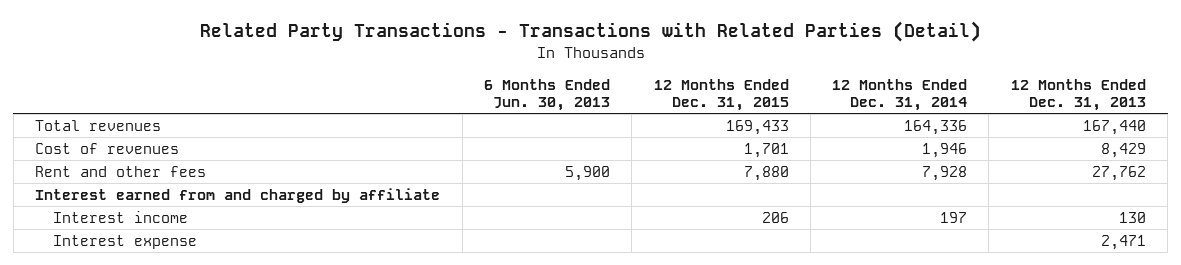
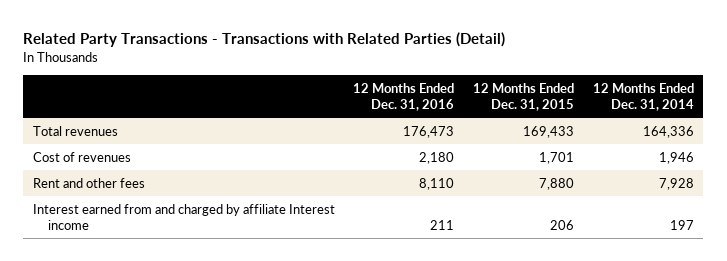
- | 6 Months Ended Jun. 30, 2013 | 12 Months Ended Dec. 31, 2015 | 12 Months Ended Dec. 31, 2014 | 12 Months Ended Dec. 31, 2013
+ | 12 Months Ended Dec. 31, 2016 | 12 Months Ended Dec. 31, 2015 | 12 Months Ended Dec. 31, 2014
- Interest earned from and charged by affiliate
- Interest income | | 206 | 197 | 130
- Interest expense | | | | 2,471
+ Interest earned from and charged by affiliate Interest income | 211 | 206 | 197

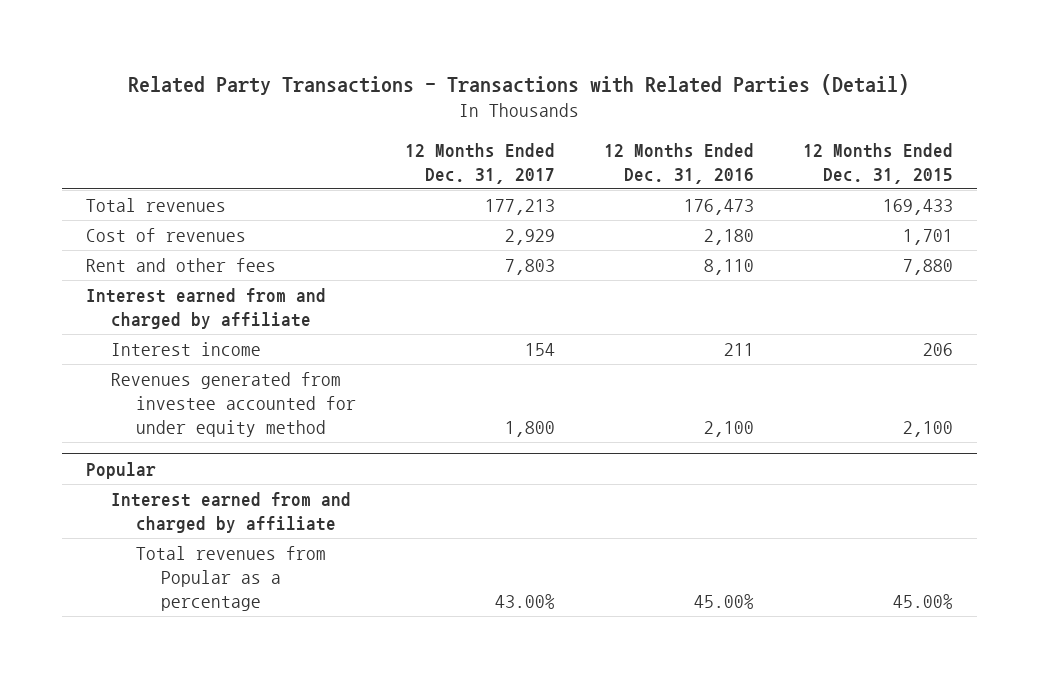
- | 12 Months Ended Dec. 31, 2016 | 12 Months Ended Dec. 31, 2015 | 12 Months Ended Dec. 31, 2014
+ | 12 Months Ended Dec. 31, 2017 | 12 Months Ended Dec. 31, 2016 | 12 Months Ended Dec. 31, 2015
- Interest earned from and charged by affiliate Interest income | 211 | 206 | 197
+ Interest earned from and charged by affiliate
+ Interest income | 154 | 211 | 206
+ Revenues generated from investee accounted for under equity method | 1,800 | 2,100 | 2,100
+ Popular
+ Interest earned from and charged by affiliate
+ Total revenues from Popular as a percentage | 43.00% | 45.00% | 45.00%

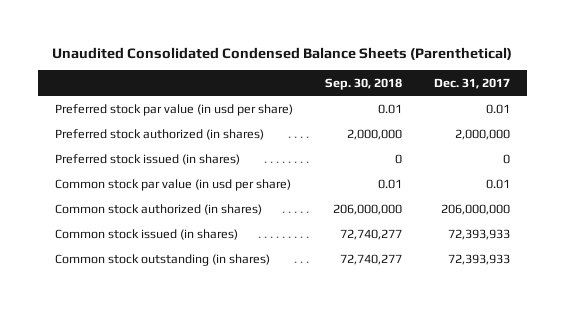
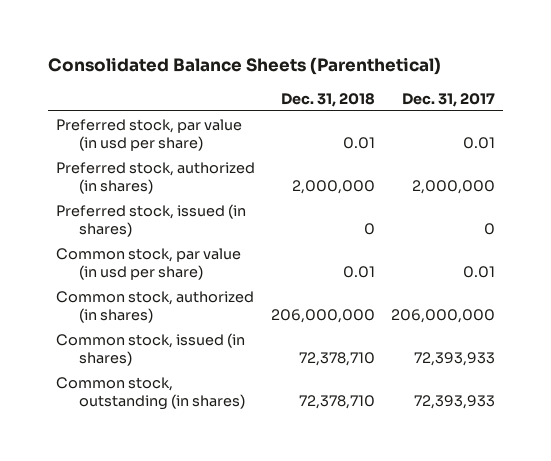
- Unaudited Consolidated Condensed Balance Sheets (Parenthetical)
+ Consolidated Balance Sheets (Parenthetical)
- | Sep. 30, 2018 | Dec. 31, 2017
+ | Dec. 31, 2018 | Dec. 31, 2017
- Preferred stock par value (in usd per share) | 0.01 | 0.01
- Preferred stock authorized (in shares) | 2,000,000 | 2,000,000
- Preferred stock issued (in shares) | 0 | 0
- Common stock par value (in usd per share) | 0.01 | 0.01
- Common stock authorized (in shares) | 206,000,000 | 206,000,000
- Common stock issued (in shares) | 72,740,277 | 72,393,933
- Common stock outstanding (in shares) | 72,740,277 | 72,393,933
+ Preferred stock, par value (in usd per share) | 0.01 | 0.01
+ Preferred stock, authorized (in shares) | 2,000,000 | 2,000,000
+ Preferred stock, issued (in shares) | 0 | 0
+ Common stock, par value (in usd per share) | 0.01 | 0.01
+ Common stock, authorized (in shares) | 206,000,000 | 206,000,000
+ Common stock, issued (in shares) | 72,378,710 | 72,393,933
+ Common stock, outstanding (in shares) | 72,378,710 | 72,393,933

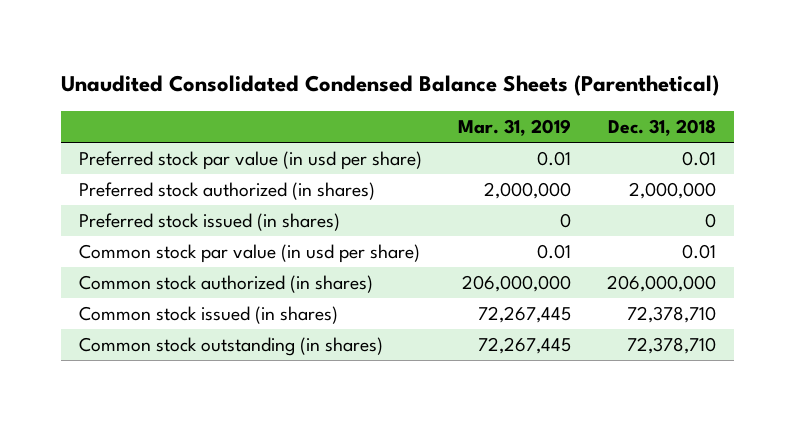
- Consolidated Balance Sheets (Parenthetical)
+ Unaudited Consolidated Condensed Balance Sheets (Parenthetical)
- | Dec. 31, 2018 | Dec. 31, 2017
+ | Mar. 31, 2019 | Dec. 31, 2018
- Preferred stock, par value (in usd per share) | 0.01 | 0.01
- Preferred stock, authorized (in shares) | 2,000,000 | 2,000,000
- Preferred stock, issued (in shares) | 0 | 0
- Common stock, par value (in usd per share) | 0.01 | 0.01
- Common stock, authorized (in shares) | 206,000,000 | 206,000,000
- Common stock, issued (in shares) | 72,378,710 | 72,393,933
- Common stock, outstanding (in shares) | 72,378,710 | 72,393,933
+ Preferred stock par value (in usd per share) | 0.01 | 0.01
+ Preferred stock authorized (in shares) | 2,000,000 | 2,000,000
+ Preferred stock issued (in shares) | 0 | 0
+ Common stock par value (in usd per share) | 0.01 | 0.01
+ Common stock authorized (in shares) | 206,000,000 | 206,000,000
+ Common stock issued (in shares) | 72,267,445 | 72,378,710
+ Common stock outstanding (in shares) | 72,267,445 | 72,378,710

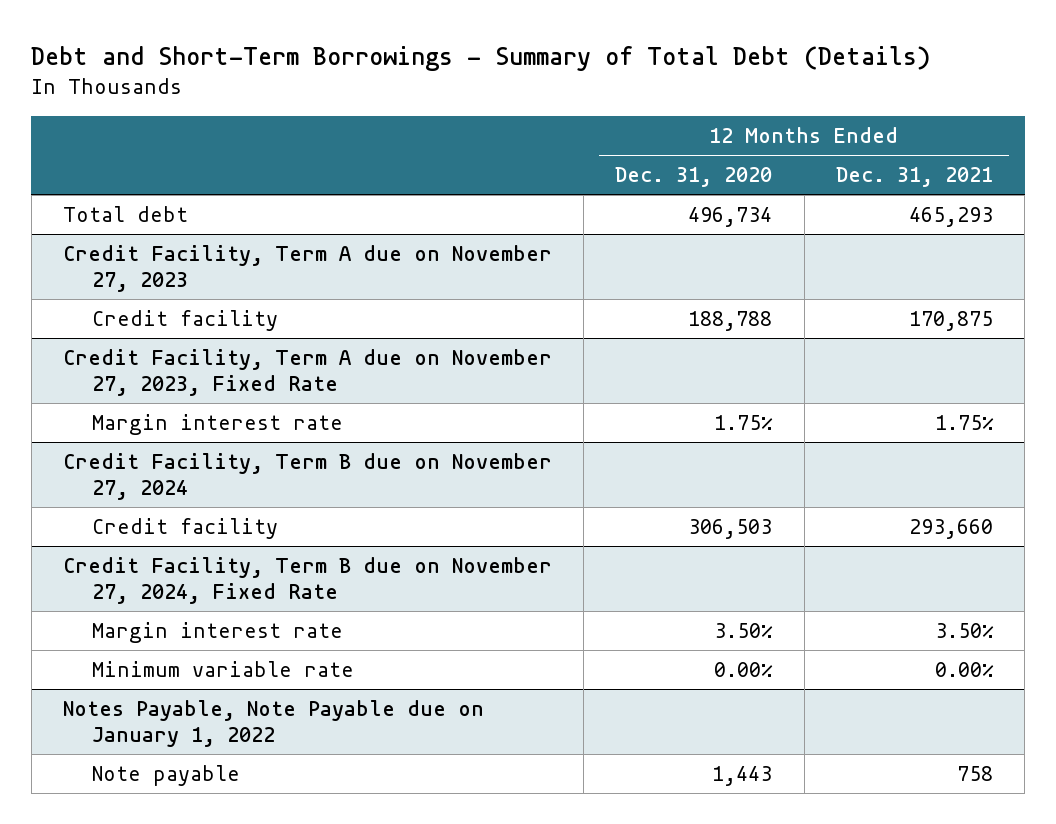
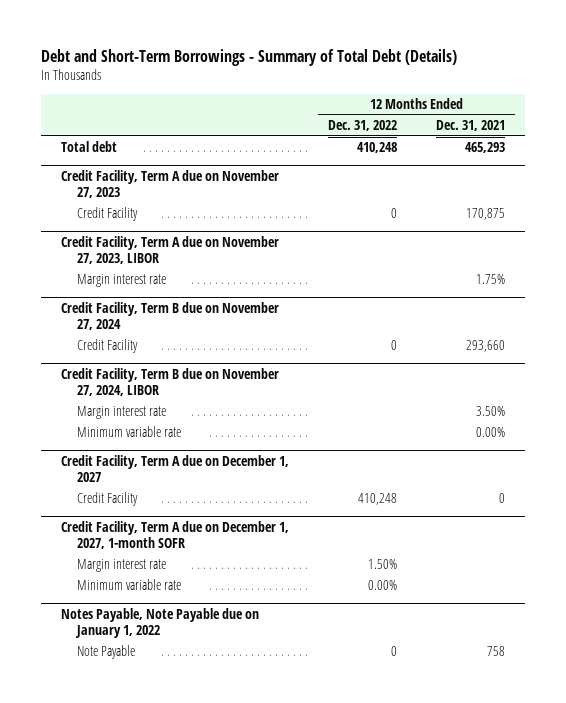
- | 12 Months Ended Dec. 31, 2020 | 12 Months Ended Dec. 31, 2021
+ | 12 Months Ended Dec. 31, 2022 | 12 Months Ended Dec. 31, 2021
@ Credit Facility, Term A due on November 27, 2023
- Credit facility | 188,788 | 170,875
- Credit Facility, Term A due on November 27, 2023, Fixed Rate
@ Credit Facility, Term A due on November 27, 2023
+ Credit Facility | 0 | 170,875
+ Credit Facility, Term A due on November 27, 2023, LIBOR
@ Credit Facility, Term B due on November 27, 2024
- Credit facility | 306,503 | 293,660
- Credit Facility, Term B due on November 27, 2024, Fixed Rate
@ Credit Facility, Term B due on November 27, 2024
+ Credit Facility | 0 | 293,660
+ Credit Facility, Term B due on November 27, 2024, LIBOR
+ Credit Facility, Term A due on December 1, 2027
+ Credit Facility | 410,248 | 0
+ Credit Facility, Term A due on December 1, 2027, 1-month SOFR
+ Margin interest rate | 1.50% |
+ Minimum variable rate | 0.00% |
@ Notes Payable, Note Payable due on January 1, 2022
- Note payable | 1,443 | 758
+ Note Payable | 0 | 758

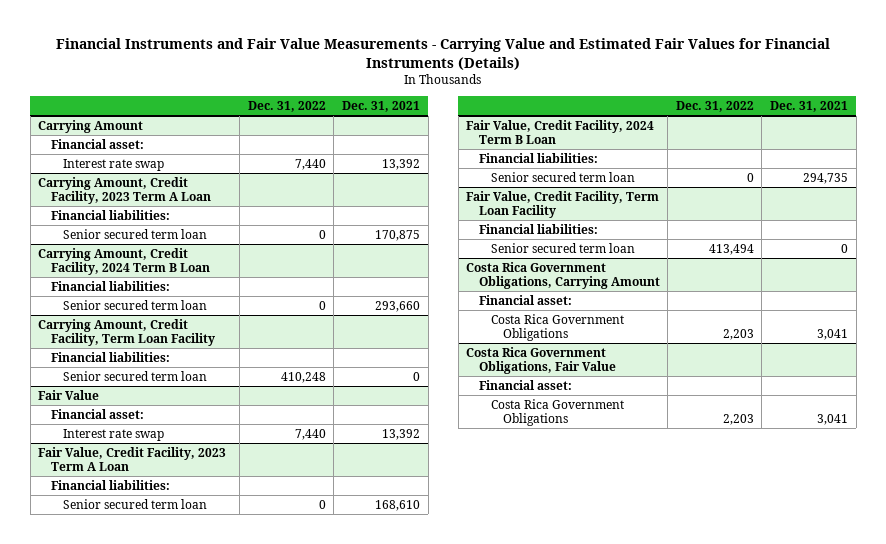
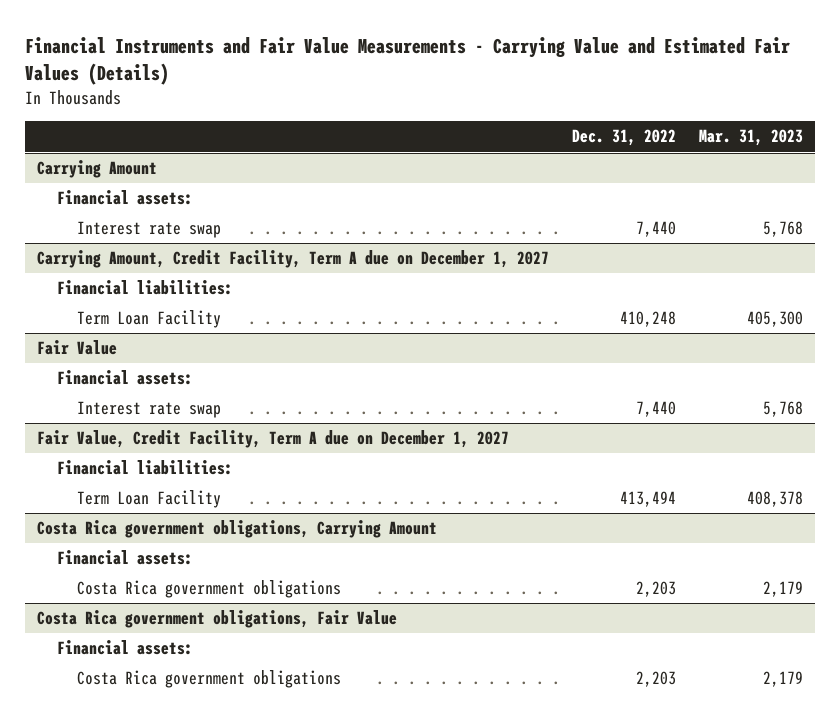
- Financial Instruments and Fair Value Measurements - Carrying Value and Estimated Fair Values for Financial Instruments (Details)
+ Financial Instruments and Fair Value Measurements - Carrying Value and Estimated Fair Values (Details)
- | Dec. 31, 2022 | Dec. 31, 2021
+ | Dec. 31, 2022 | Mar. 31, 2023
@ Carrying Amount
- Financial asset:
+ Financial assets:
- Carrying Amount, Credit Facility, 2023 Term A Loan
- Financial liabilities:
- Senior secured term loan | 0 | 170,875
- Carrying Amount, Credit Facility, 2024 Term B Loan
- Financial liabilities:
- Senior secured term loan | 0 | 293,660
- Carrying Amount, Credit Facility, Term Loan Facility
+ Carrying Amount, Credit Facility, Term A due on December 1, 2027
- Senior secured term loan | 410,248 | 0
+ Term Loan Facility | 410,248 | 405,300
@ Fair Value
- Financial asset:
+ Financial assets:
- Fair Value, Credit Facility, 2023 Term A Loan
- Financial liabilities:
- Senior secured term loan | 0 | 168,610
- Fair Value, Credit Facility, 2024 Term B Loan
- Financial liabilities:
- Senior secured term loan | 0 | 294,735
- Fair Value, Credit Facility, Term Loan Facility
+ Fair Value, Credit Facility, Term A due on December 1, 2027
- Senior secured term loan | 413,494 | 0
- Costa Rica Government Obligations, Carrying Amount
- Financial asset:
- Costa Rica Government Obligations | 2,203 | 3,041
- Costa Rica Government Obligations, Fair Value
- Financial asset:
- Costa Rica Government Obligations | 2,203 | 3,041
+ Term Loan Facility | 413,494 | 408,378
+ Costa Rica government obligations, Carrying Amount
+ Financial assets:
+ Costa Rica government obligations | 2,203 | 2,179
+ Costa Rica government obligations, Fair Value
+ Financial assets:
+ Costa Rica government obligations | 2,203 | 2,179

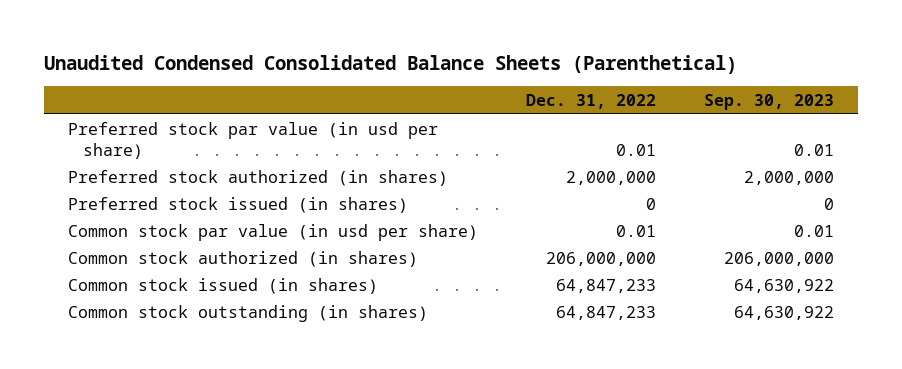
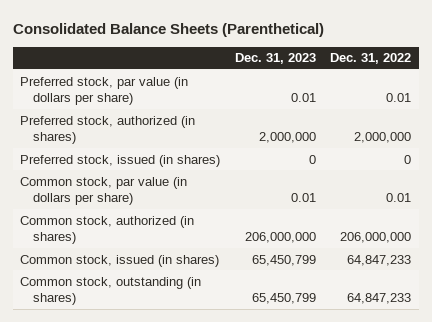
- Unaudited Condensed Consolidated Balance Sheets (Parenthetical)
+ Consolidated Balance Sheets (Parenthetical)
- | Dec. 31, 2022 | Sep. 30, 2023
+ | Dec. 31, 2023 | Dec. 31, 2022
- Preferred stock par value (in usd per share) | 0.01 | 0.01
- Preferred stock authorized (in shares) | 2,000,000 | 2,000,000
- Preferred stock issued (in shares) | 0 | 0
- Common stock par value (in usd per share) | 0.01 | 0.01
- Common stock authorized (in shares) | 206,000,000 | 206,000,000
- Common stock issued (in shares) | 64,847,233 | 64,630,922
- Common stock outstanding (in shares) | 64,847,233 | 64,630,922
+ Preferred stock, par value (in dollars per share) | 0.01 | 0.01
+ Preferred stock, authorized (in shares) | 2,000,000 | 2,000,000
+ Preferred stock, issued (in shares) | 0 | 0
+ Common stock, par value (in dollars per share) | 0.01 | 0.01
+ Common stock, authorized (in shares) | 206,000,000 | 206,000,000
+ Common stock, issued (in shares) | 65,450,799 | 64,847,233
+ Common stock, outstanding (in shares) | 65,450,799 | 64,847,233

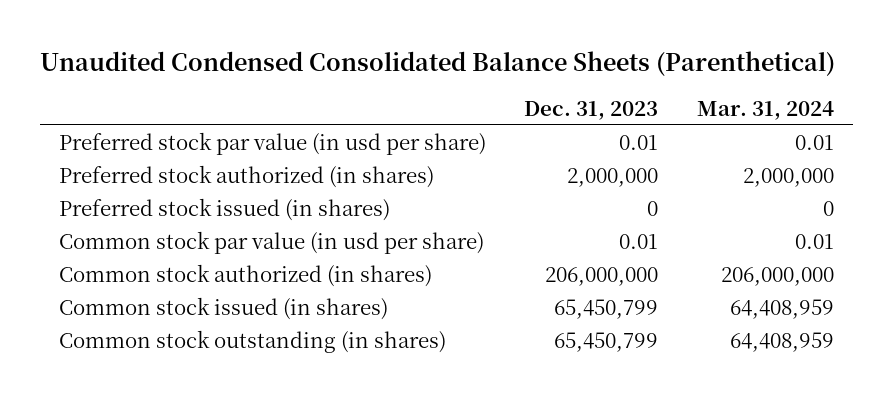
- Consolidated Balance Sheets (Parenthetical)
+ Unaudited Condensed Consolidated Balance Sheets (Parenthetical)
- | Dec. 31, 2023 | Dec. 31, 2022
+ | Dec. 31, 2023 | Mar. 31, 2024
- Preferred stock, par value (in dollars per share) | 0.01 | 0.01
- Preferred stock, authorized (in shares) | 2,000,000 | 2,000,000
- Preferred stock, issued (in shares) | 0 | 0
- Common stock, par value (in dollars per share) | 0.01 | 0.01
- Common stock, authorized (in shares) | 206,000,000 | 206,000,000
- Common stock, issued (in shares) | 65,450,799 | 64,847,233
- Common stock, outstanding (in shares) | 65,450,799 | 64,847,233
+ Preferred stock par value (in usd per share) | 0.01 | 0.01
+ Preferred stock authorized (in shares) | 2,000,000 | 2,000,000
+ Preferred stock issued (in shares) | 0 | 0
+ Common stock par value (in usd per share) | 0.01 | 0.01
+ Common stock authorized (in shares) | 206,000,000 | 206,000,000
+ Common stock issued (in shares) | 65,450,799 | 64,408,959
+ Common stock outstanding (in shares) | 65,450,799 | 64,408,959

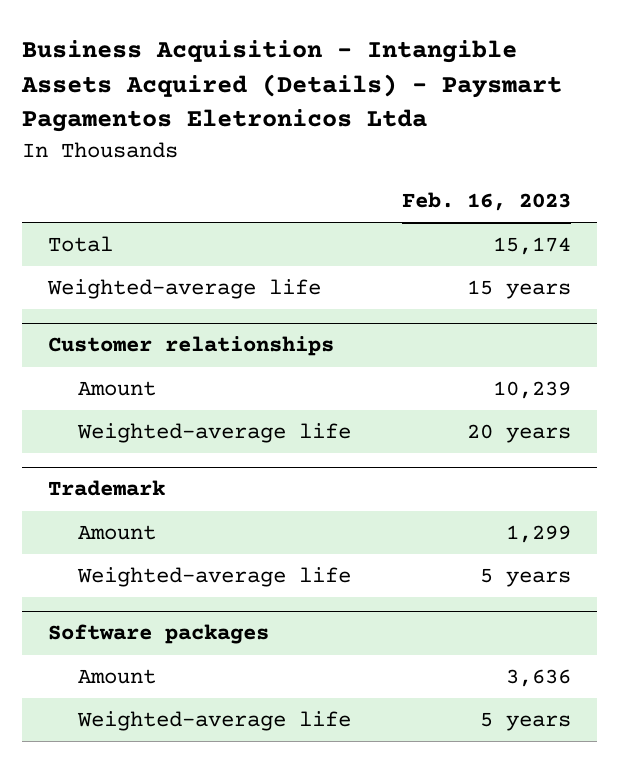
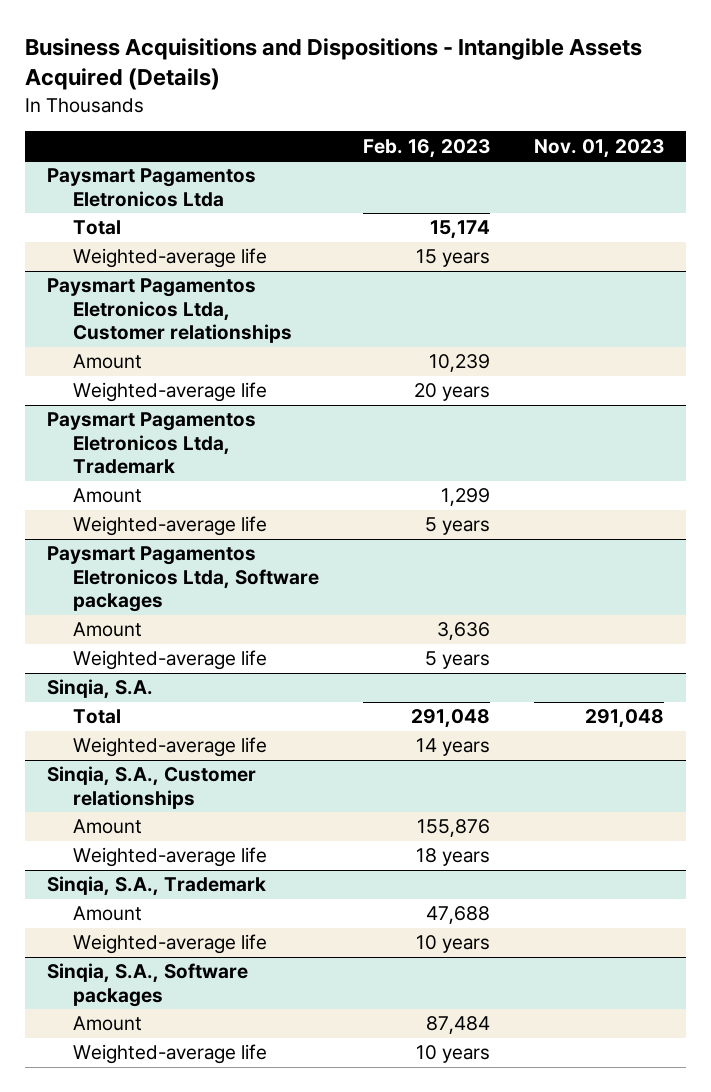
- Business Acquisition - Intangible Assets Acquired (Details) - Paysmart Pagamentos Eletronicos Ltda
+ Business Acquisitions and Dispositions - Intangible Assets Acquired (Details)
- | Feb. 16, 2023
+ | Feb. 16, 2023 | Nov. 01, 2023
+ Paysmart Pagamentos Eletronicos Ltda
- Customer relationships
+ Paysmart Pagamentos Eletronicos Ltda, Customer relationships
- Trademark
+ Paysmart Pagamentos Eletronicos Ltda, Trademark
- Software packages
+ Paysmart Pagamentos Eletronicos Ltda, Software packages
+ Sinqia, S.A.
+ Total | 291,048 | 291,048
+ Weighted-average life | 14 years |
+ Sinqia, S.A., Customer relationships
+ Amount | 155,876 |
+ Weighted-average life | 18 years |
+ Sinqia, S.A., Trademark
+ Amount | 47,688 |
+ Weighted-average life | 10 years |
+ Sinqia, S.A., Software packages
+ Amount | 87,484 |
+ Weighted-average life | 10 years |

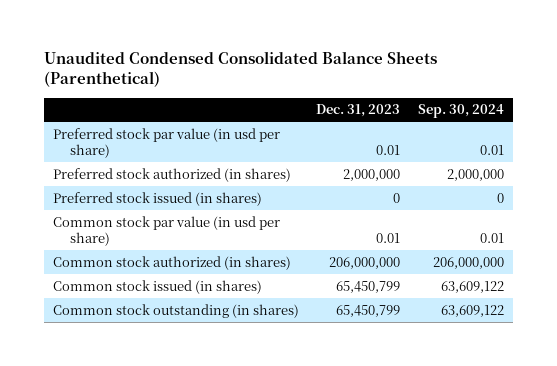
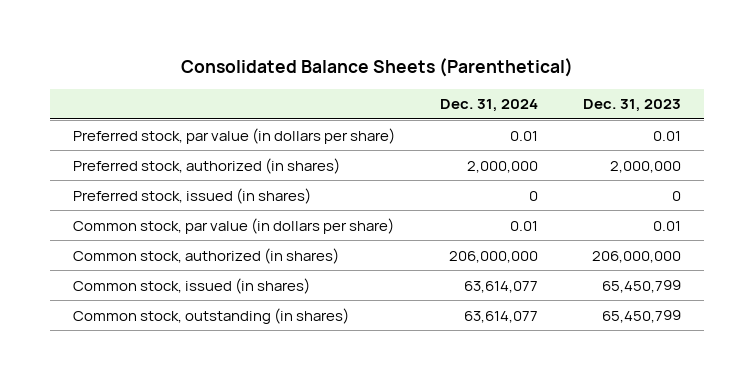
- Unaudited Condensed Consolidated Balance Sheets (Parenthetical)
+ Consolidated Balance Sheets (Parenthetical)
- | Dec. 31, 2023 | Sep. 30, 2024
+ | Dec. 31, 2024 | Dec. 31, 2023
- Preferred stock par value (in usd per share) | 0.01 | 0.01
- Preferred stock authorized (in shares) | 2,000,000 | 2,000,000
- Preferred stock issued (in shares) | 0 | 0
- Common stock par value (in usd per share) | 0.01 | 0.01
- Common stock authorized (in shares) | 206,000,000 | 206,000,000
- Common stock issued (in shares) | 65,450,799 | 63,609,122
- Common stock outstanding (in shares) | 65,450,799 | 63,609,122
+ Preferred stock, par value (in dollars per share) | 0.01 | 0.01
+ Preferred stock, authorized (in shares) | 2,000,000 | 2,000,000
+ Preferred stock, issued (in shares) | 0 | 0
+ Common stock, par value (in dollars per share) | 0.01 | 0.01
+ Common stock, authorized (in shares) | 206,000,000 | 206,000,000
+ Common stock, issued (in shares) | 63,614,077 | 65,450,799
+ Common stock, outstanding (in shares) | 63,614,077 | 65,450,799

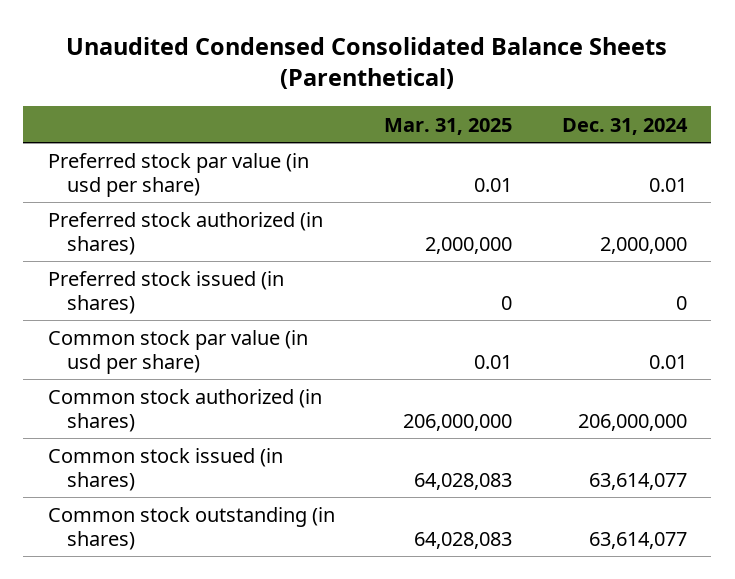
- Consolidated Balance Sheets (Parenthetical)
+ Unaudited Condensed Consolidated Balance Sheets (Parenthetical)
- | Dec. 31, 2024 | Dec. 31, 2023
+ | Mar. 31, 2025 | Dec. 31, 2024
- Preferred stock, par value (in dollars per share) | 0.01 | 0.01
- Preferred stock, authorized (in shares) | 2,000,000 | 2,000,000
- Preferred stock, issued (in shares) | 0 | 0
- Common stock, par value (in dollars per share) | 0.01 | 0.01
- Common stock, authorized (in shares) | 206,000,000 | 206,000,000
- Common stock, issued (in shares) | 63,614,077 | 65,450,799
- Common stock, outstanding (in shares) | 63,614,077 | 65,450,799
+ Preferred stock par value (in usd per share) | 0.01 | 0.01
+ Preferred stock authorized (in shares) | 2,000,000 | 2,000,000
+ Preferred stock issued (in shares) | 0 | 0
+ Common stock par value (in usd per share) | 0.01 | 0.01
+ Common stock authorized (in shares) | 206,000,000 | 206,000,000
+ Common stock issued (in shares) | 64,028,083 | 63,614,077
+ Common stock outstanding (in shares) | 64,028,083 | 63,614,077

